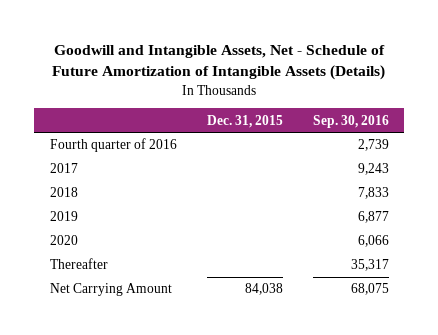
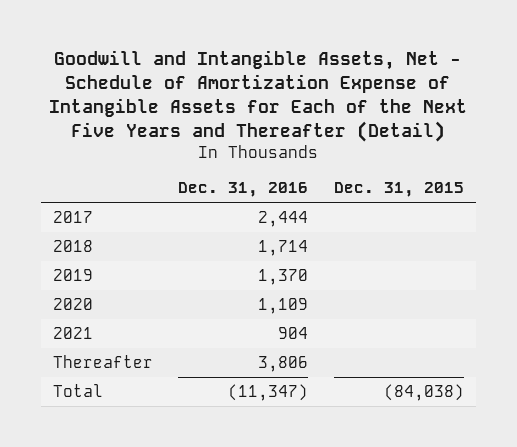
- Goodwill and Intangible Assets, Net - Schedule of Future Amortization of Intangible Assets (Details)
+ Goodwill and Intangible Assets, Net - Schedule of Amortization Expense of Intangible Assets for Each of the Next Five Years and Thereafter (Detail)
- | Dec. 31, 2015 | Sep. 30, 2016
+ | Dec. 31, 2016 | Dec. 31, 2015
- Fourth quarter of 2016 | | 2,739
+ 2021 | 904 |
- Net Carrying Amount | 84,038 | 68,075
+ Total | (11,347) | (84,038)

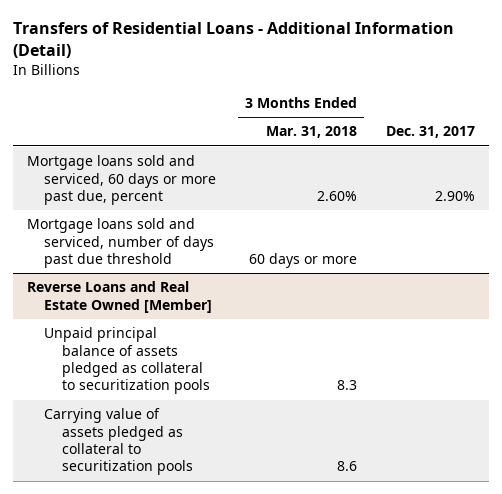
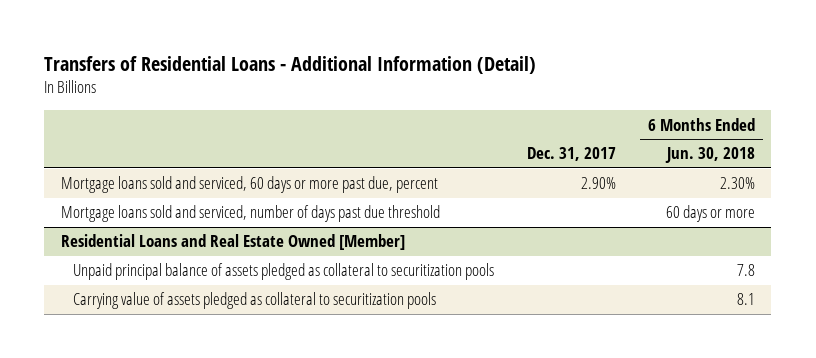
- | 3 Months Ended Mar. 31, 2018 | Dec. 31, 2017
+ | Dec. 31, 2017 | 6 Months Ended Jun. 30, 2018
- Reverse Loans and Real Estate Owned [Member]
+ Residential Loans and Real Estate Owned [Member]

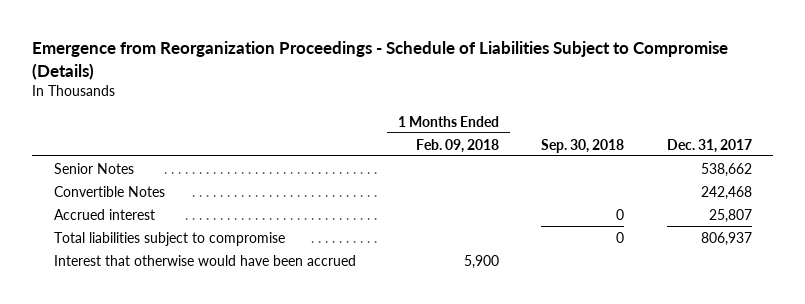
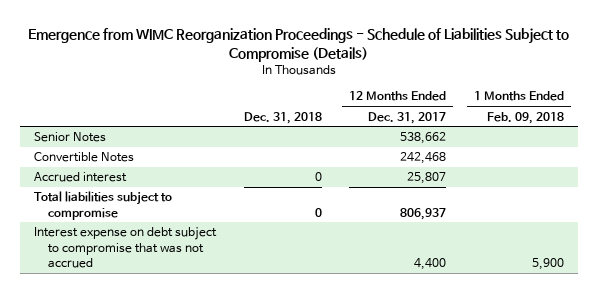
- Emergence from Reorganization Proceedings - Schedule of Liabilities Subject to Compromise (Details)
+ Emergence from WIMC Reorganization Proceedings - Schedule of Liabilities Subject to Compromise (Details)
- | 1 Months Ended Feb. 09, 2018 | Sep. 30, 2018 | Dec. 31, 2017
+ | Dec. 31, 2018 | 12 Months Ended Dec. 31, 2017 | 1 Months Ended Feb. 09, 2018
- Interest that otherwise would have been accrued | 5,900 | |
+ Interest expense on debt subject to compromise that was not accrued | | 4,400 | 5,900

